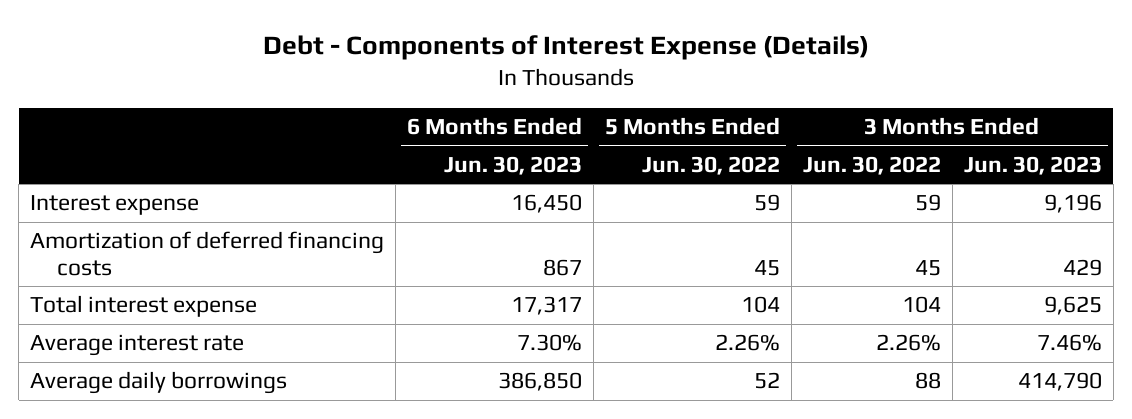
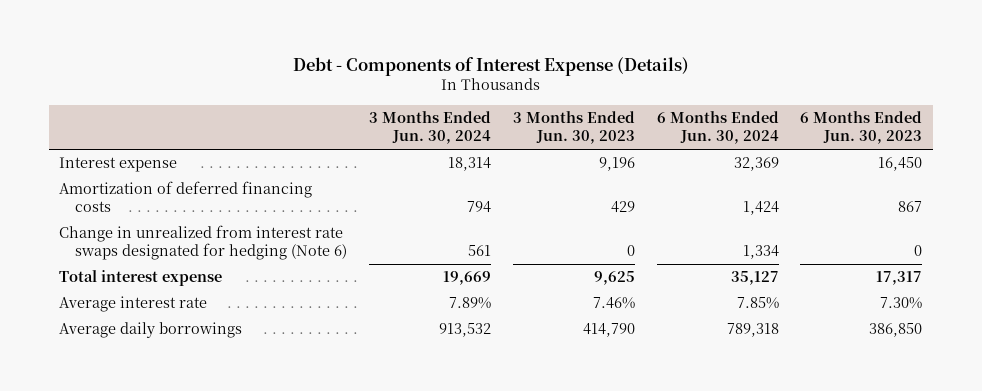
- | 6 Months Ended Jun. 30, 2023 | 5 Months Ended Jun. 30, 2022 | 3 Months Ended Jun. 30, 2022 | 3 Months Ended Jun. 30, 2023
+ | 3 Months Ended Jun. 30, 2024 | 3 Months Ended Jun. 30, 2023 | 6 Months Ended Jun. 30, 2024 | 6 Months Ended Jun. 30, 2023
+ Change in unrealized from interest rate swaps designated for hedging (Note 6) | 561 | 0 | 1,334 | 0

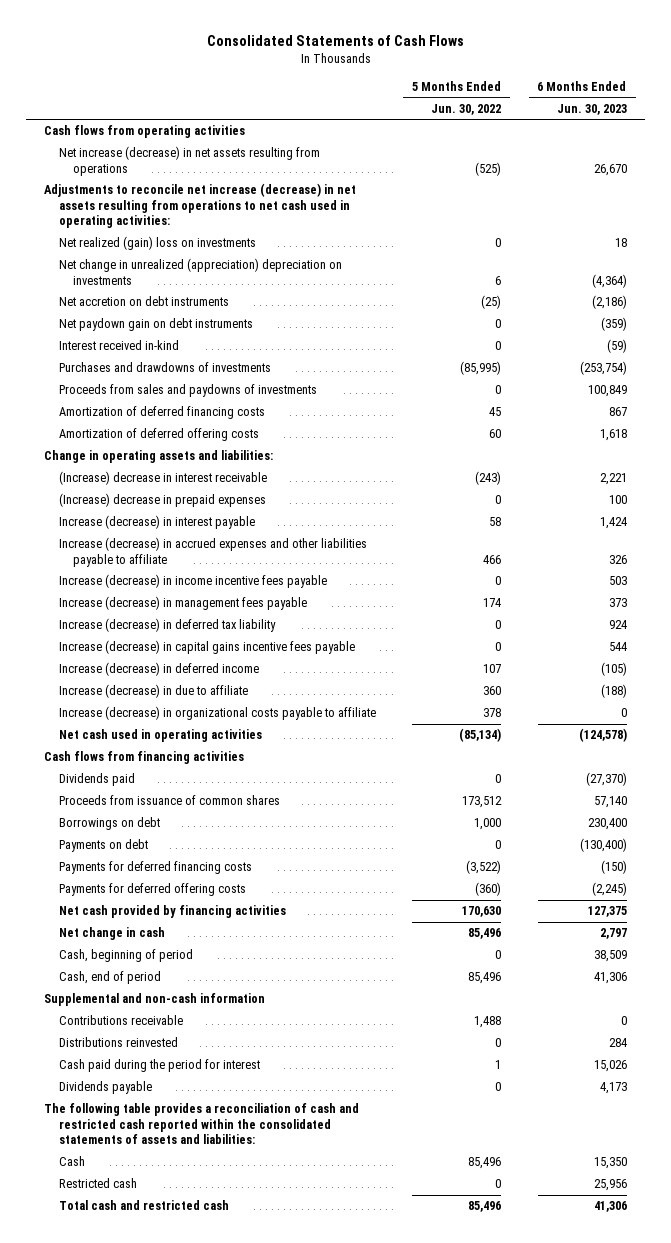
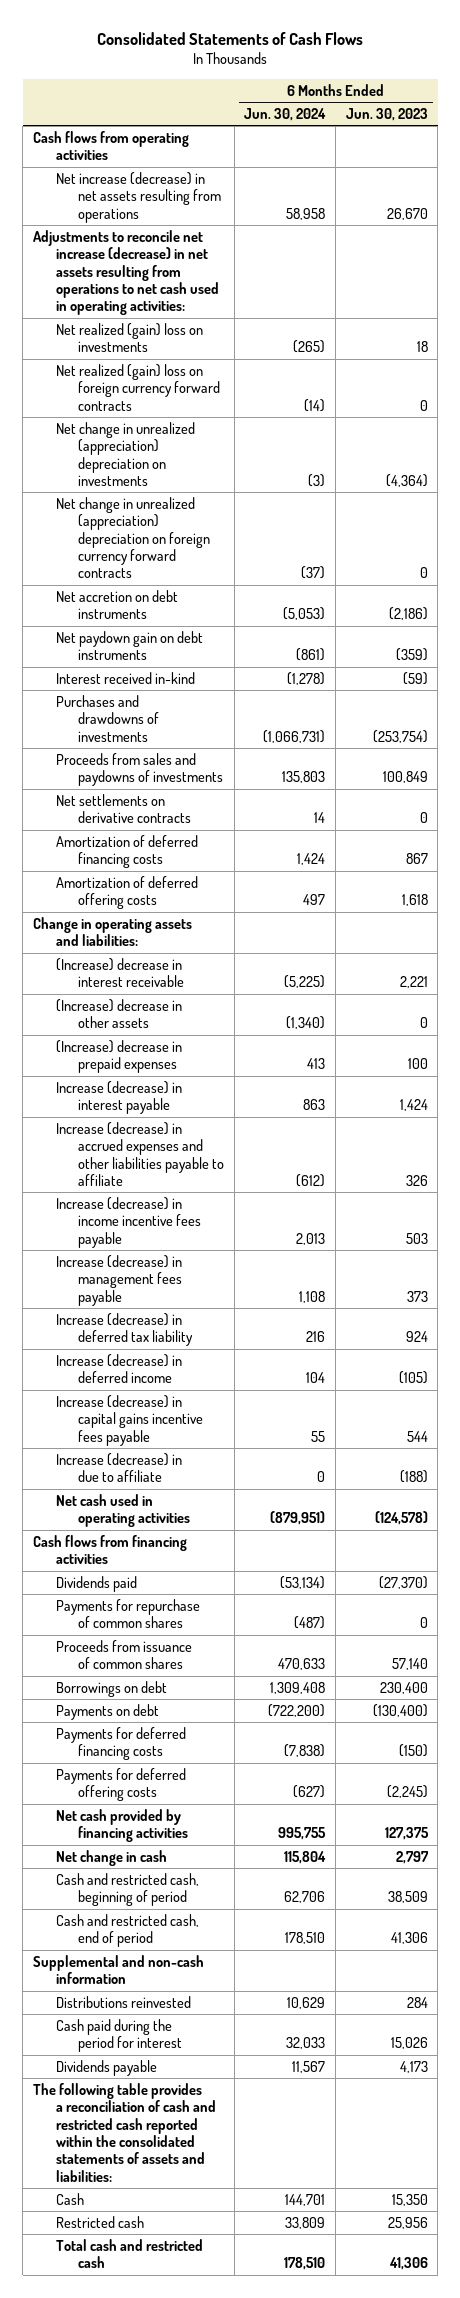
- | 5 Months Ended Jun. 30, 2022 | 6 Months Ended Jun. 30, 2023
+ | 6 Months Ended Jun. 30, 2024 | 6 Months Ended Jun. 30, 2023
+ Net realized (gain) loss on foreign currency forward contracts | (14) | 0
+ Net change in unrealized (appreciation) depreciation on foreign currency forward contracts | (37) | 0
+ Net settlements on derivative contracts | 14 | 0
+ (Increase) decrease in other assets | (1,340) | 0
moved down: Increase (decrease) in capital gains incentive fees payable | 55 | 544
- Increase (decrease) in organizational costs payable to affiliate | 378 | 0
+ Payments for repurchase of common shares | (487) | 0
- Cash, beginning of period | 0 | 38,509
- Cash, end of period | 85,496 | 41,306
+ Cash and restricted cash, beginning of period | 62,706 | 38,509
+ Cash and restricted cash, end of period | 178,510 | 41,306
- Contributions receivable | 1,488 | 0

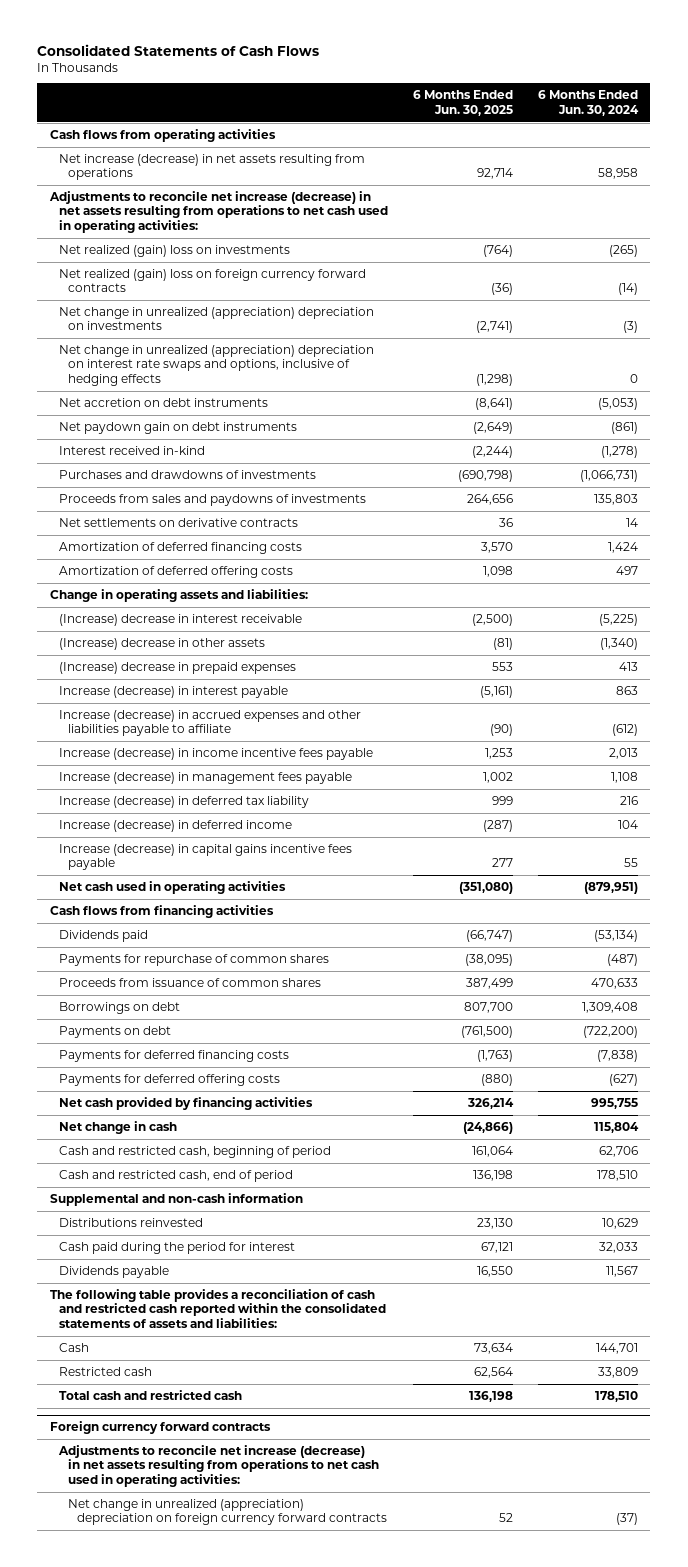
- | 6 Months Ended Jun. 30, 2024 | 6 Months Ended Jun. 30, 2023
+ | 6 Months Ended Jun. 30, 2025 | 6 Months Ended Jun. 30, 2024
- Net change in unrealized (appreciation) depreciation on foreign currency forward contracts | (37) | 0
+ Net change in unrealized (appreciation) depreciation on interest rate swaps and options, inclusive of hedging effects | (1,298) | 0
- Increase (decrease) in due to affiliate | 0 | (188)
+ Foreign currency forward contracts
+ Adjustments to reconcile net increase (decrease) in net assets resulting from operations to net cash used in operating activities:
+ Net change in unrealized (appreciation) depreciation on foreign currency forward contracts | 52 | (37)

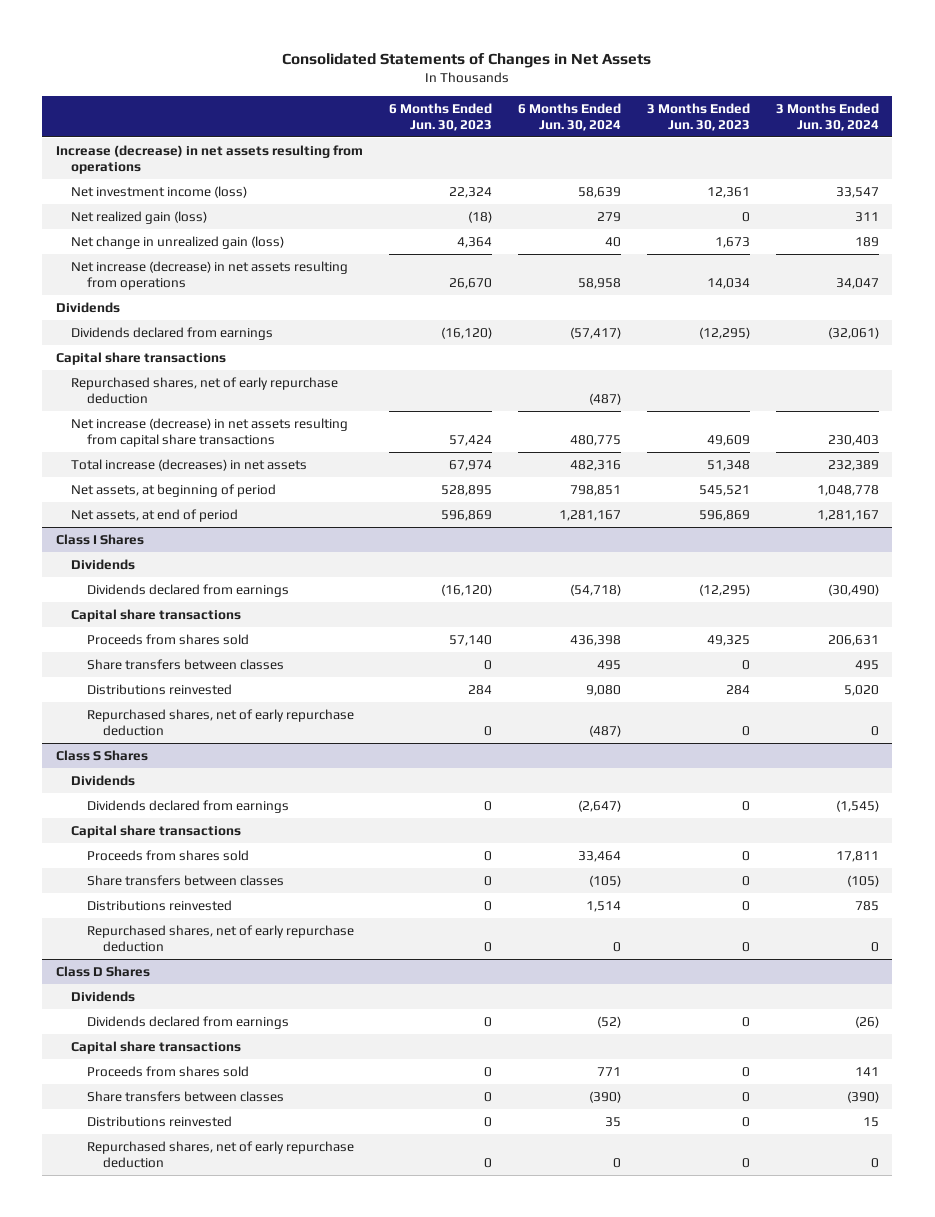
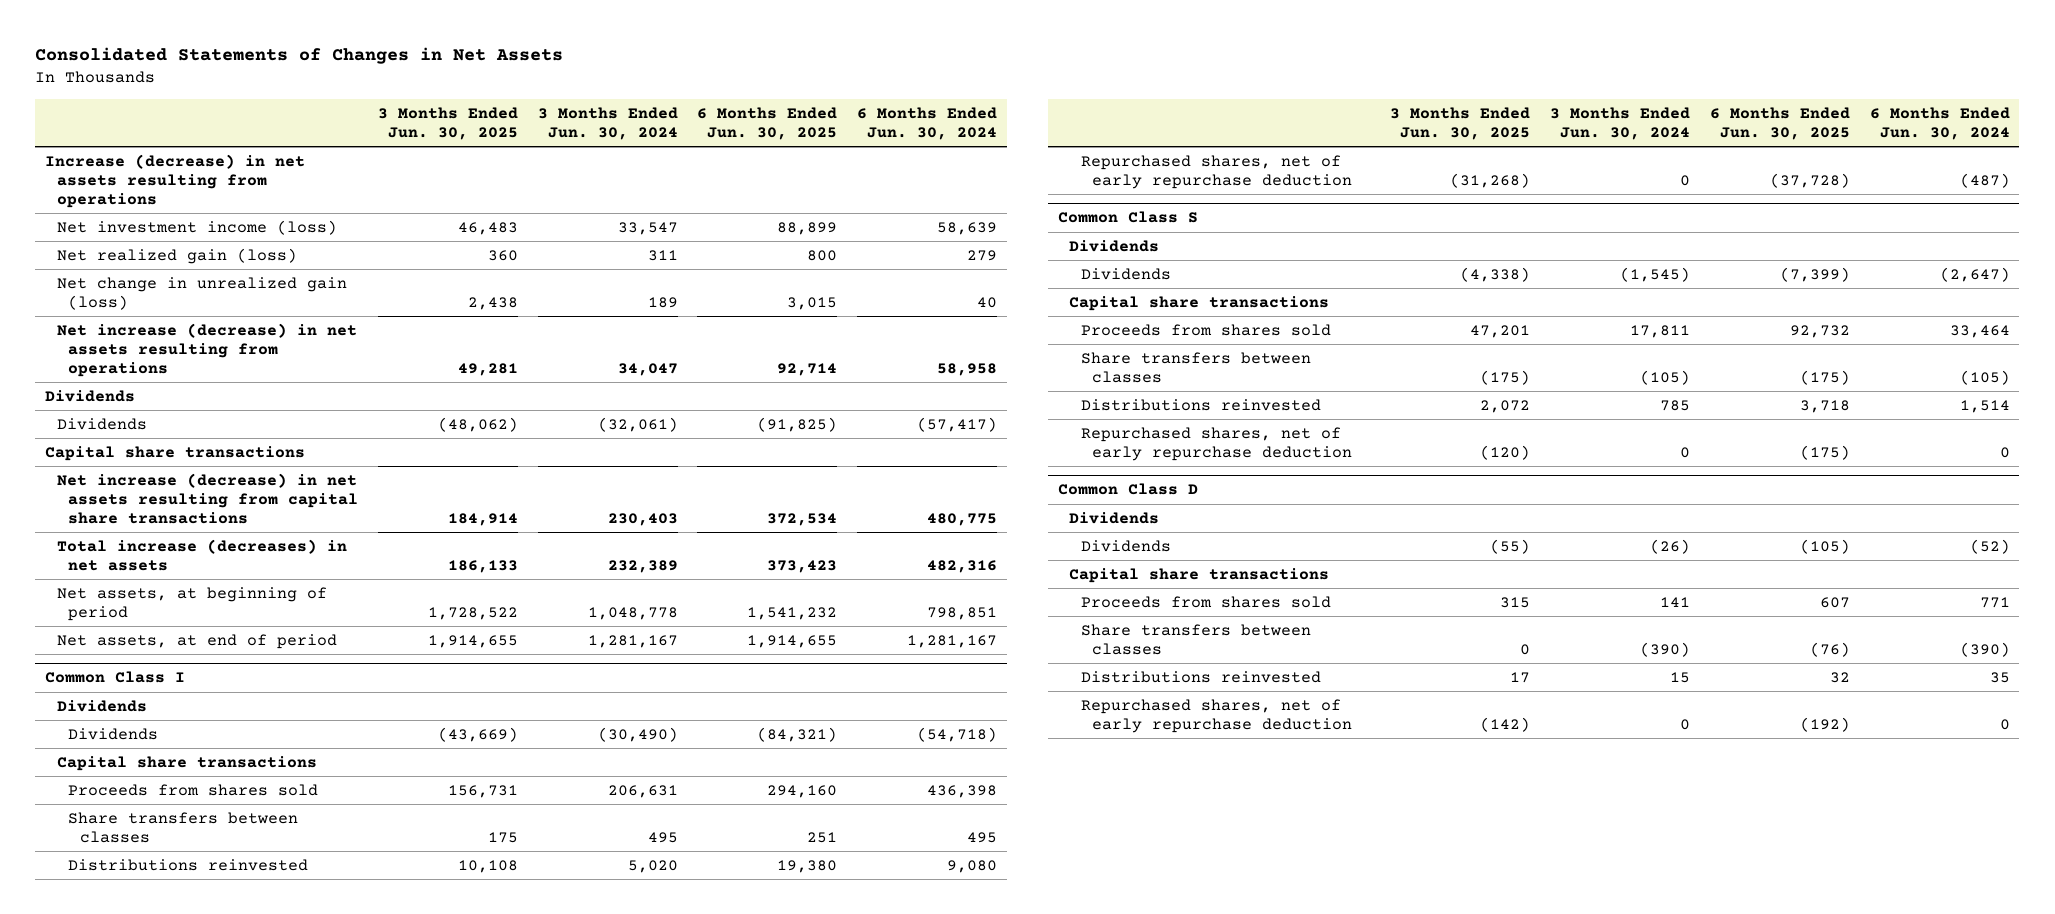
- | 6 Months Ended Jun. 30, 2023 | 6 Months Ended Jun. 30, 2024 | 3 Months Ended Jun. 30, 2023 | 3 Months Ended Jun. 30, 2024
+ | 3 Months Ended Jun. 30, 2025 | 3 Months Ended Jun. 30, 2024 | 6 Months Ended Jun. 30, 2025 | 6 Months Ended Jun. 30, 2024
- Dividends declared from earnings | (16,120) | (57,417) | (12,295) | (32,061)
+ Dividends | (48,062) | (32,061) | (91,825) | (57,417)
- Repurchased shares, net of early repurchase deduction | | (487) | |
- Class I Shares
+ Common Class I
- Dividends declared from earnings | (16,120) | (54,718) | (12,295) | (30,490)
+ Dividends | (43,669) | (30,490) | (84,321) | (54,718)
- Class S Shares
+ Common Class S
- Dividends declared from earnings | 0 | (2,647) | 0 | (1,545)
+ Dividends | (4,338) | (1,545) | (7,399) | (2,647)
- Class D Shares
+ Common Class D
- Dividends declared from earnings | 0 | (52) | 0 | (26)
+ Dividends | (55) | (26) | (105) | (52)

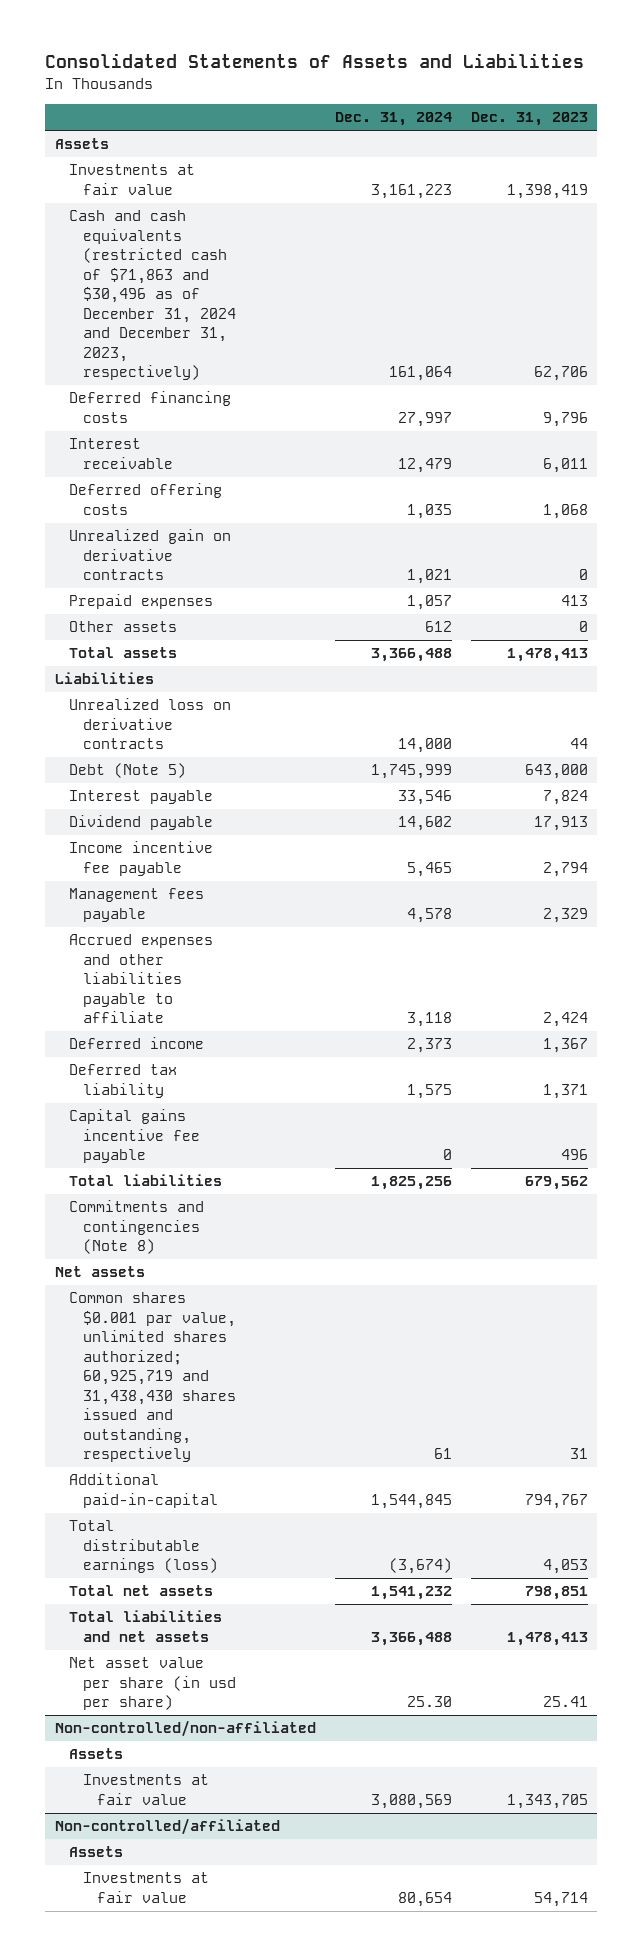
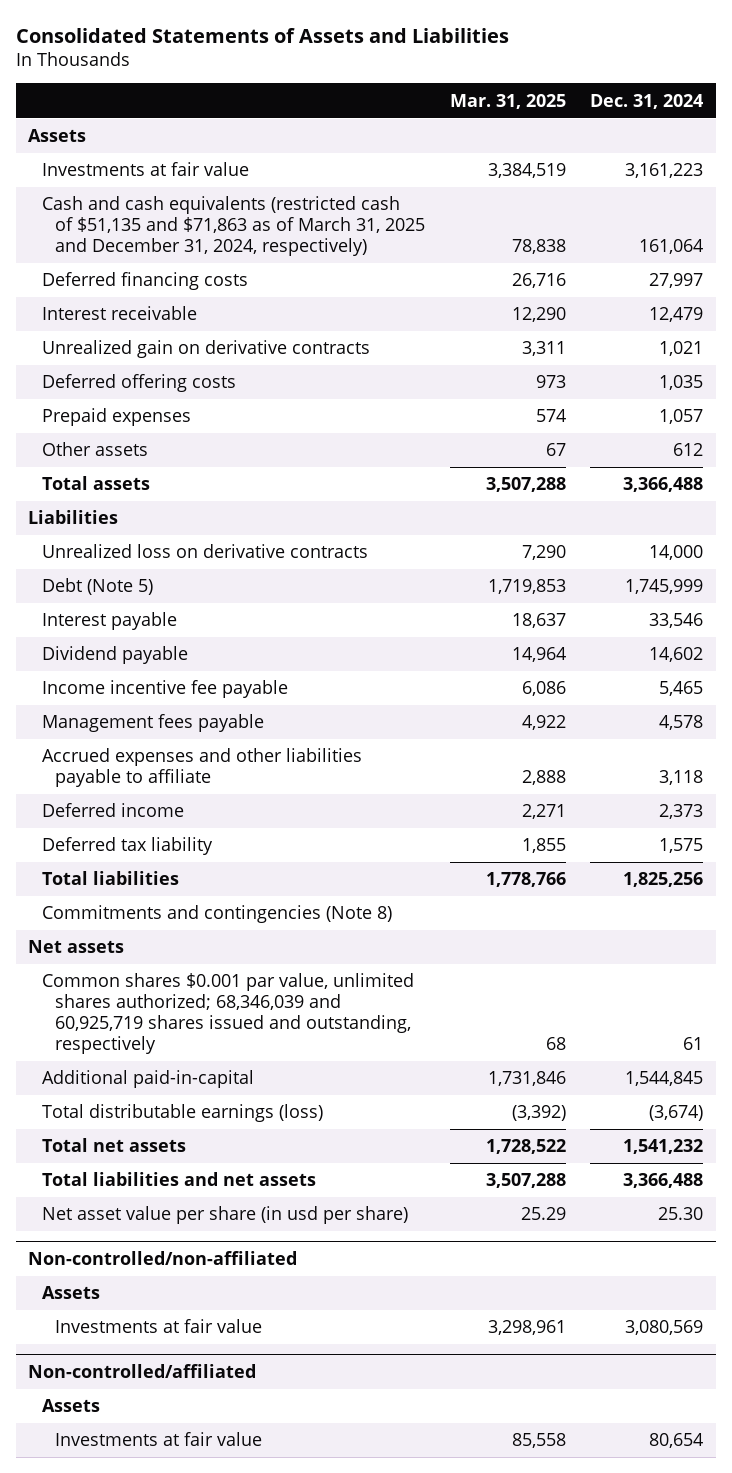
- | Dec. 31, 2024 | Dec. 31, 2023
+ | Mar. 31, 2025 | Dec. 31, 2024
- Cash and cash equivalents (restricted cash of $71,863 and $30,496 as of December 31, 2024 and December 31, 2023, respectively) | 161,064 | 62,706
+ Cash and cash equivalents (restricted cash of $51,135 and $71,863 as of March 31, 2025 and December 31, 2024, respectively) | 78,838 | 161,064
moved down: Deferred offering costs | 973 | 1,035
- Capital gains incentive fee payable | 0 | 496
- Common shares $0.001 par value, unlimited shares authorized; 60,925,719 and 31,438,430 shares issued and outstanding, respectively | 61 | 31
+ Common shares $0.001 par value, unlimited shares authorized; 68,346,039 and 60,925,719 shares issued and outstanding, respectively | 68 | 61

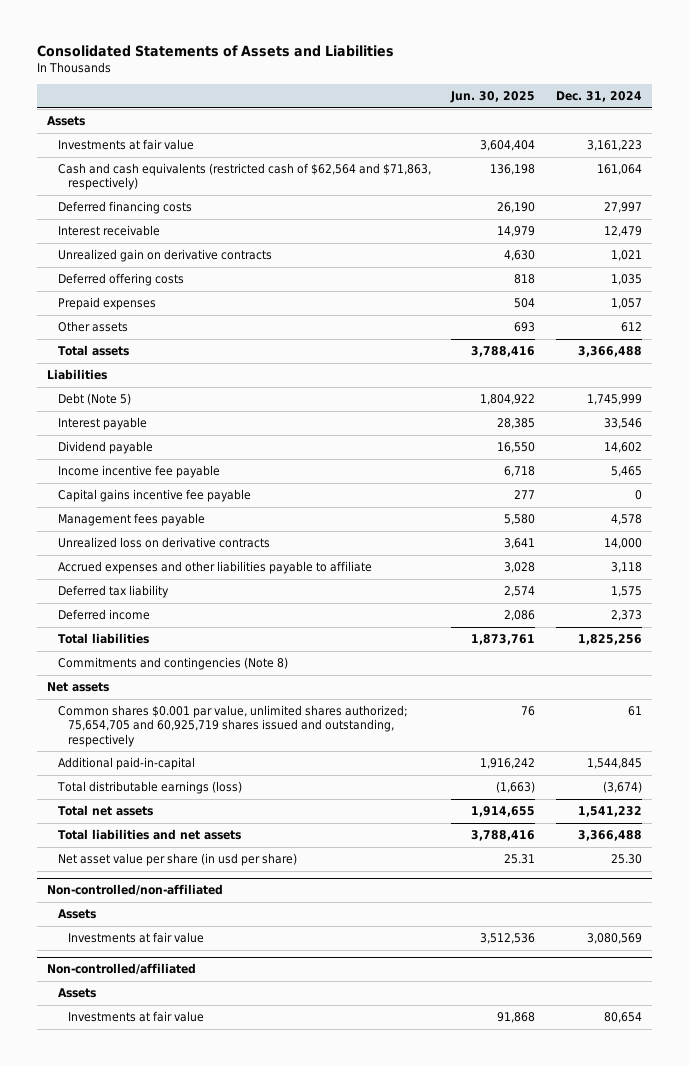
- | Mar. 31, 2025 | Dec. 31, 2024
+ | Jun. 30, 2025 | Dec. 31, 2024
- Cash and cash equivalents (restricted cash of $51,135 and $71,863 as of March 31, 2025 and December 31, 2024, respectively) | 78,838 | 161,064
+ Cash and cash equivalents (restricted cash of $62,564 and $71,863, respectively) | 136,198 | 161,064
+ Capital gains incentive fee payable | 277 | 0
moved down: Unrealized loss on derivative contracts | 3,641 | 14,000
moved down: Deferred income | 2,086 | 2,373
- Common shares $0.001 par value, unlimited shares authorized; 68,346,039 and 60,925,719 shares issued and outstanding, respectively | 68 | 61
+ Common shares $0.001 par value, unlimited shares authorized; 75,654,705 and 60,925,719 shares issued and outstanding, respectively | 76 | 61

